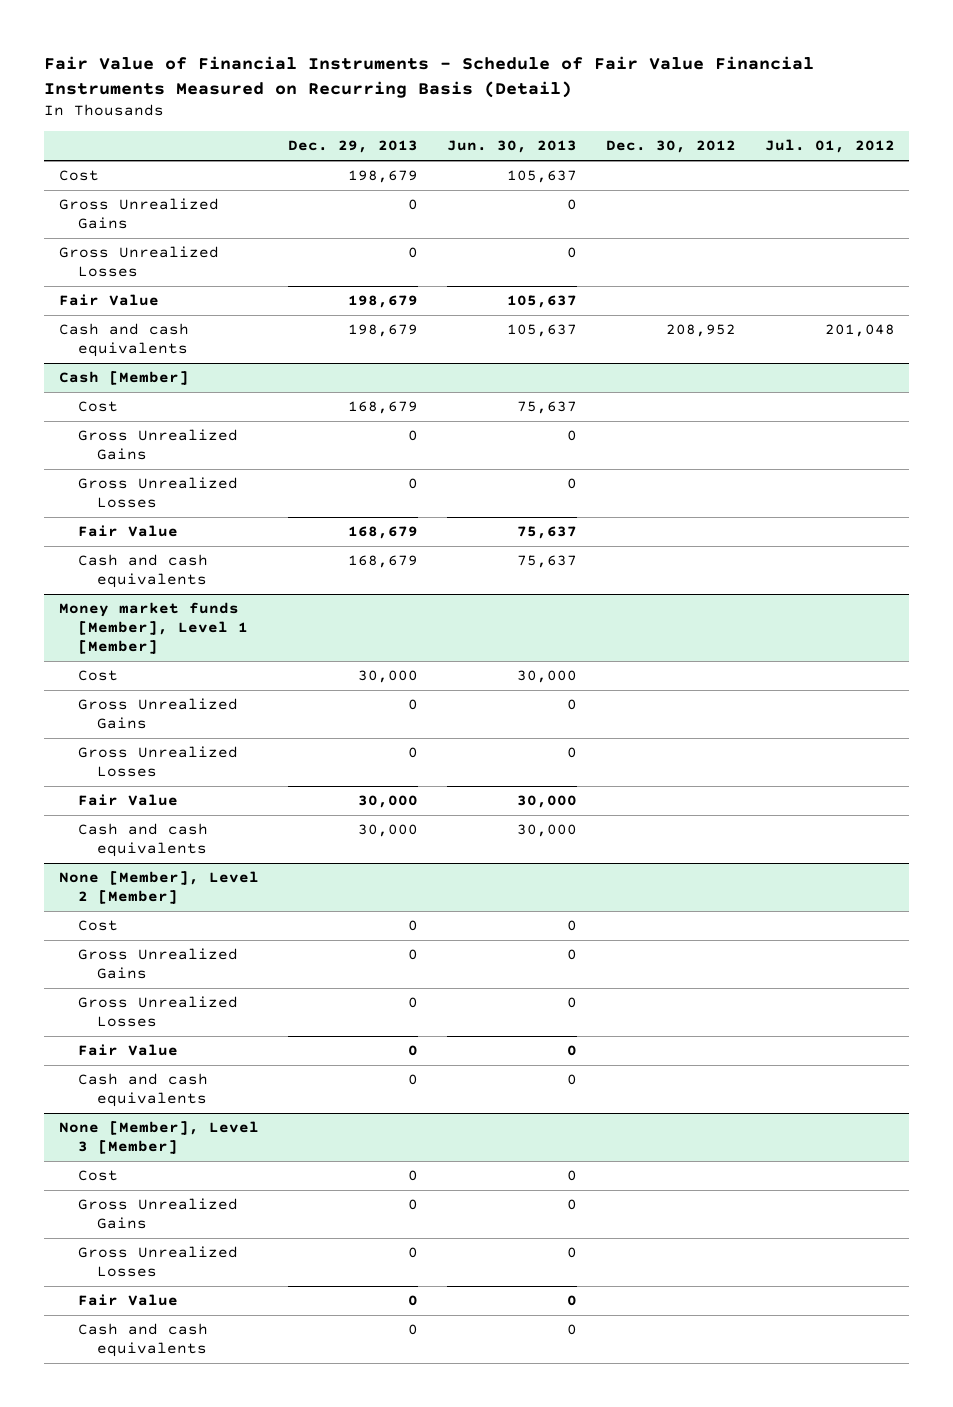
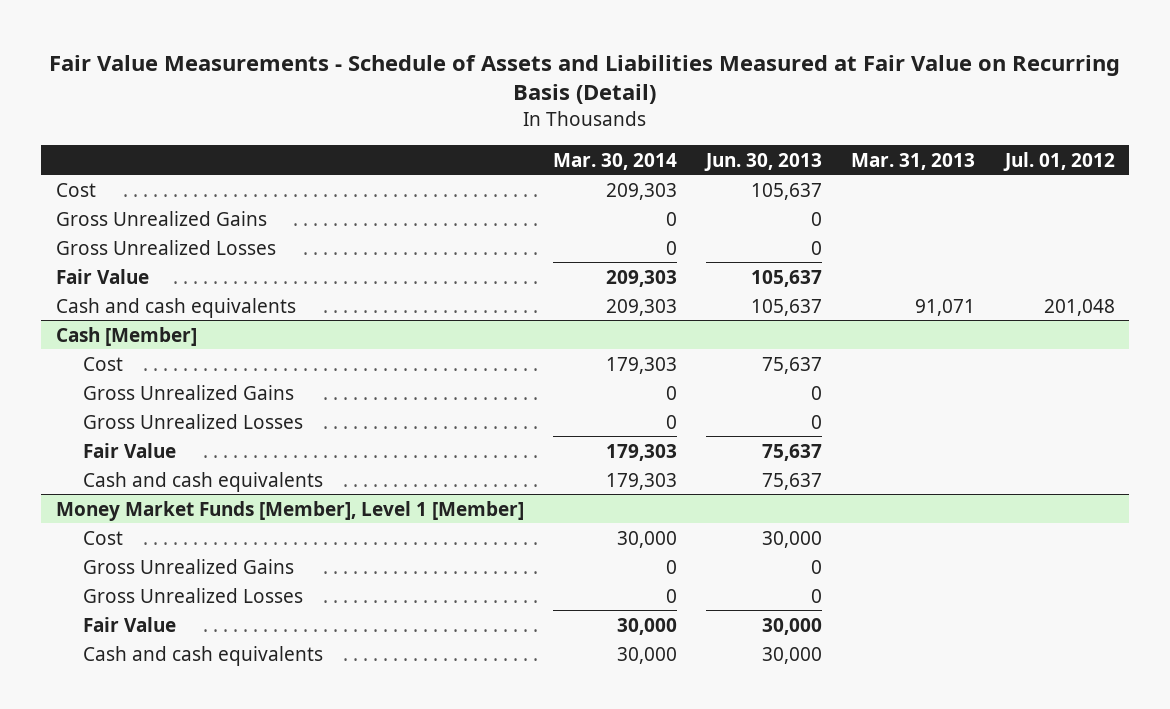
- Fair Value of Financial Instruments - Schedule of Fair Value Financial Instruments Measured on Recurring Basis (Detail)
+ Fair Value Measurements - Schedule of Assets and Liabilities Measured at Fair Value on Recurring Basis (Detail)
- | Dec. 29, 2013 | Jun. 30, 2013 | Dec. 30, 2012 | Jul. 01, 2012
+ | Mar. 30, 2014 | Jun. 30, 2013 | Mar. 31, 2013 | Jul. 01, 2012
- Money market funds [Member], Level 1 [Member]
+ Money Market Funds [Member], Level 1 [Member]
- None [Member], Level 2 [Member]
- Cost | 0 | 0 | |
- Gross Unrealized Gains | 0 | 0 | |
- Gross Unrealized Losses | 0 | 0 | |
- Fair Value | 0 | 0 | |
- Cash and cash equivalents | 0 | 0 | |
- None [Member], Level 3 [Member]
- Cost | 0 | 0 | |
- Gross Unrealized Gains | 0 | 0 | |
- Gross Unrealized Losses | 0 | 0 | |
- Fair Value | 0 | 0 | |
- Cash and cash equivalents | 0 | 0 | |

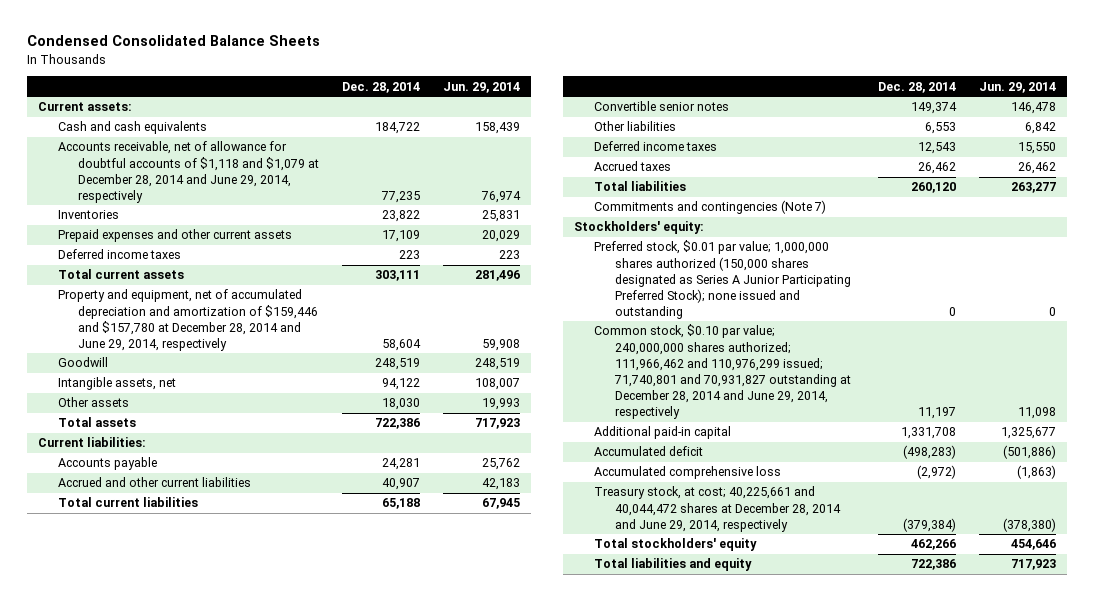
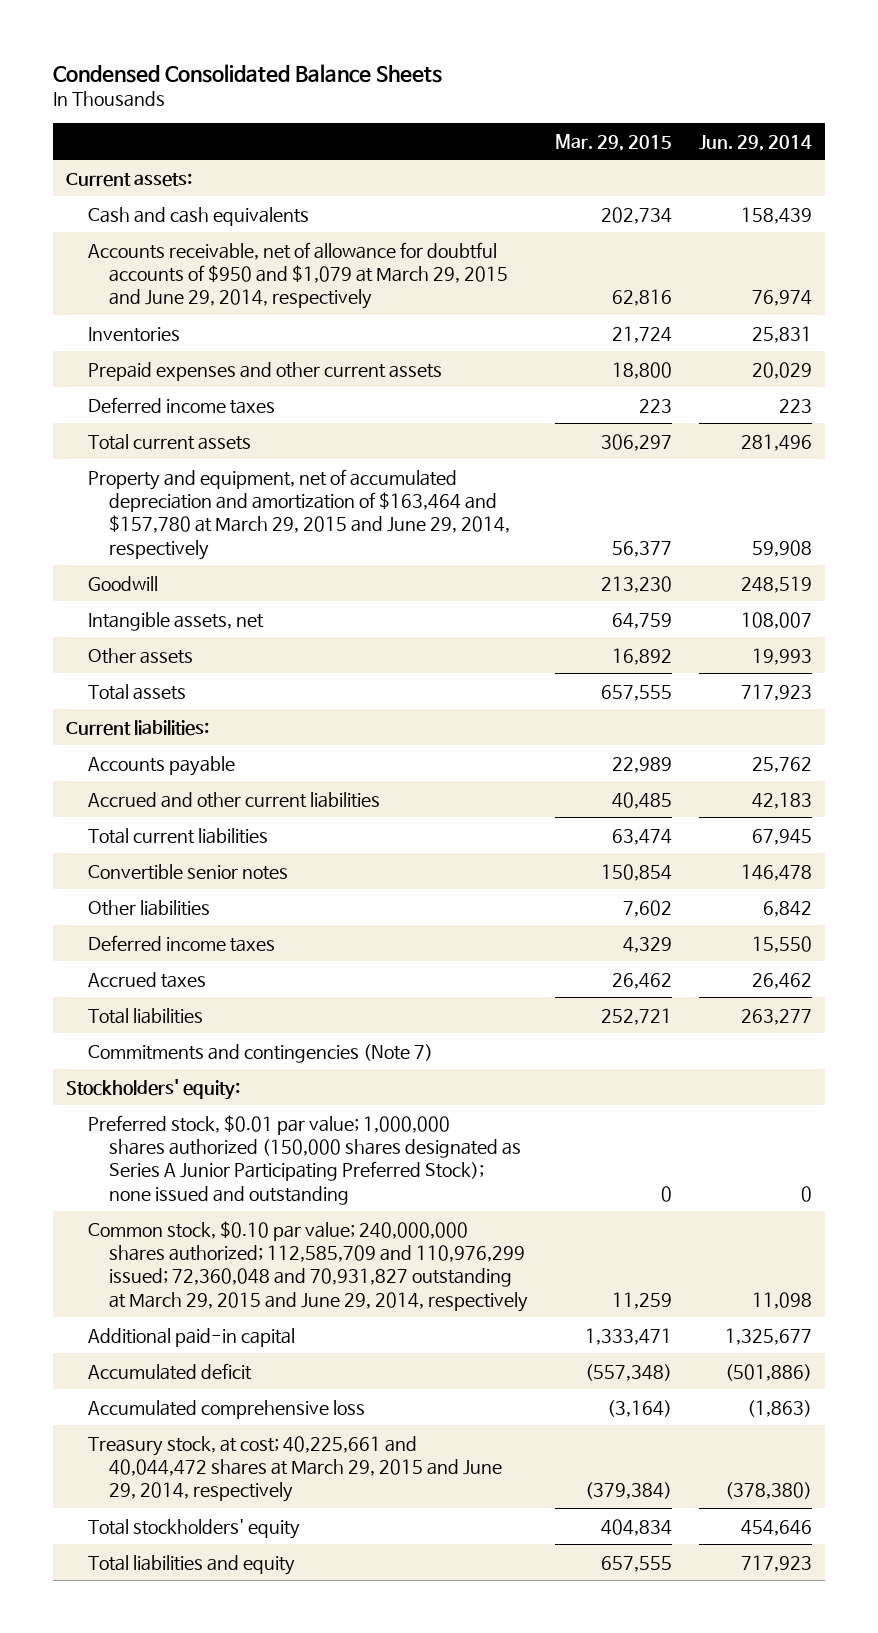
- | Dec. 28, 2014 | Jun. 29, 2014
+ | Mar. 29, 2015 | Jun. 29, 2014
- Accounts receivable, net of allowance for doubtful accounts of $1,118 and $1,079 at December 28, 2014 and June 29, 2014, respectively | 77,235 | 76,974
+ Accounts receivable, net of allowance for doubtful accounts of $950 and $1,079 at March 29, 2015 and June 29, 2014, respectively | 62,816 | 76,974
- Property and equipment, net of accumulated depreciation and amortization of $159,446 and $157,780 at December 28, 2014 and June 29, 2014, respectively | 58,604 | 59,908
+ Property and equipment, net of accumulated depreciation and amortization of $163,464 and $157,780 at March 29, 2015 and June 29, 2014, respectively | 56,377 | 59,908
- Common stock, $0.10 par value; 240,000,000 shares authorized; 111,966,462 and 110,976,299 issued; 71,740,801 and 70,931,827 outstanding at December 28, 2014 and June 29, 2014, respectively | 11,197 | 11,098
+ Common stock, $0.10 par value; 240,000,000 shares authorized; 112,585,709 and 110,976,299 issued; 72,360,048 and 70,931,827 outstanding at March 29, 2015 and June 29, 2014, respectively | 11,259 | 11,098
- Treasury stock, at cost; 40,225,661 and 40,044,472 shares at December 28, 2014 and June 29, 2014, respectively | (379,384) | (378,380)
+ Treasury stock, at cost; 40,225,661 and 40,044,472 shares at March 29, 2015 and June 29, 2014, respectively | (379,384) | (378,380)

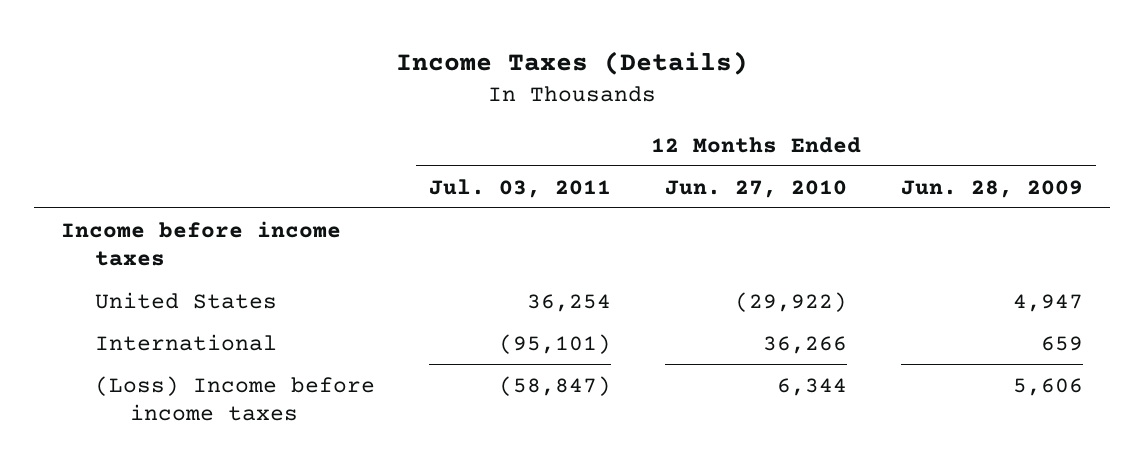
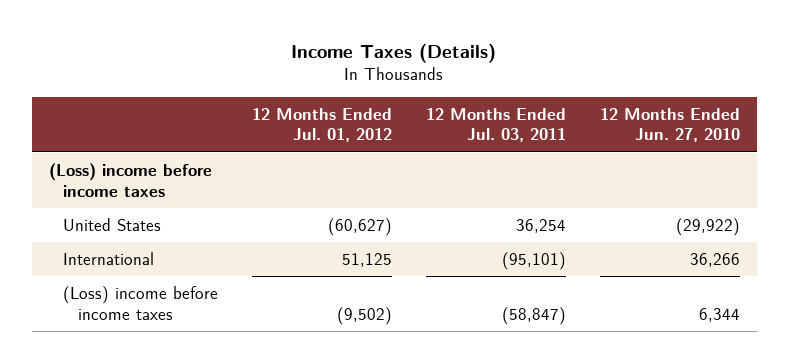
- | 12 Months Ended Jul. 03, 2011 | 12 Months Ended Jun. 27, 2010 | 12 Months Ended Jun. 28, 2009
+ | 12 Months Ended Jul. 01, 2012 | 12 Months Ended Jul. 03, 2011 | 12 Months Ended Jun. 27, 2010
- Income before income taxes
+ (Loss) income before income taxes
- (Loss) Income before income taxes | (58,847) | 6,344 | 5,606
+ (Loss) income before income taxes | (9,502) | (58,847) | 6,344

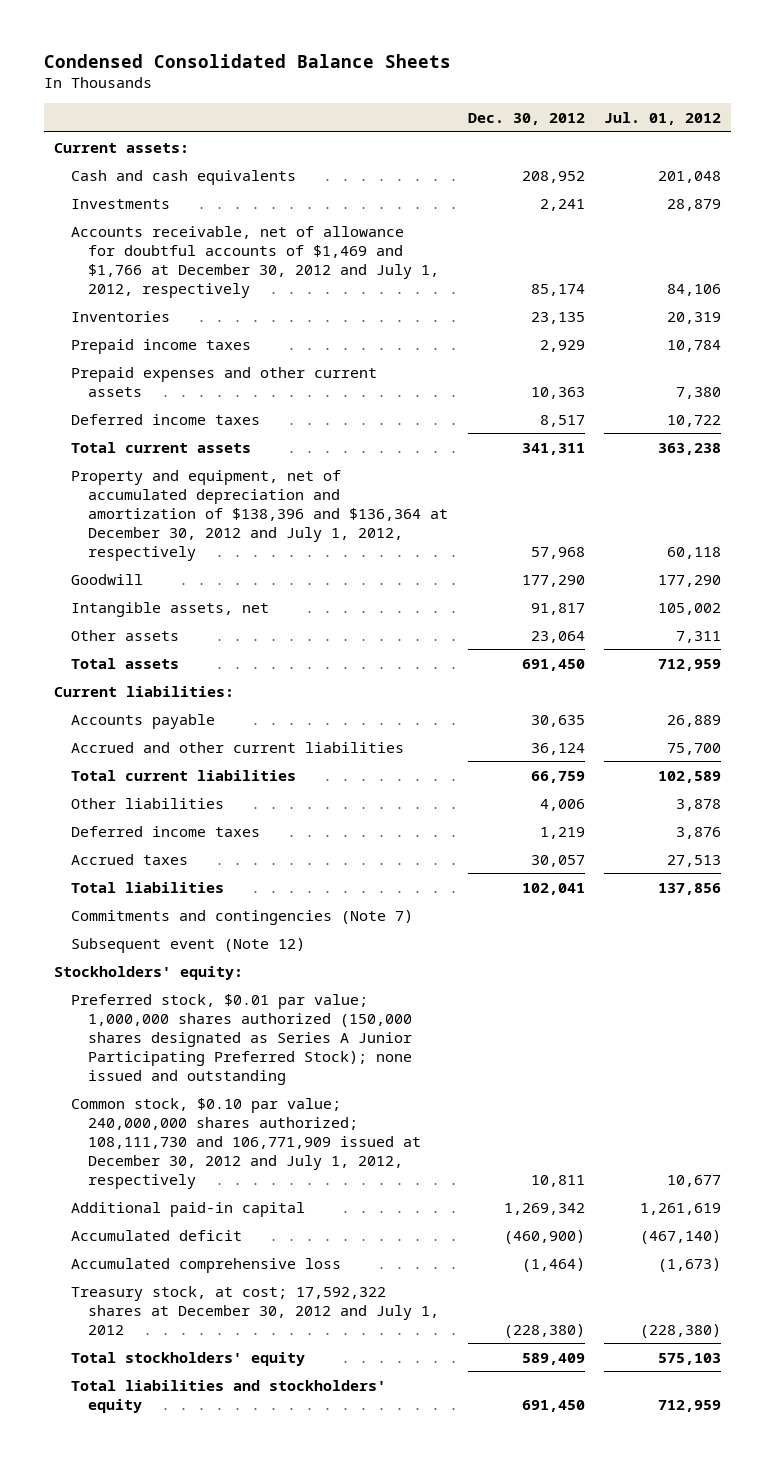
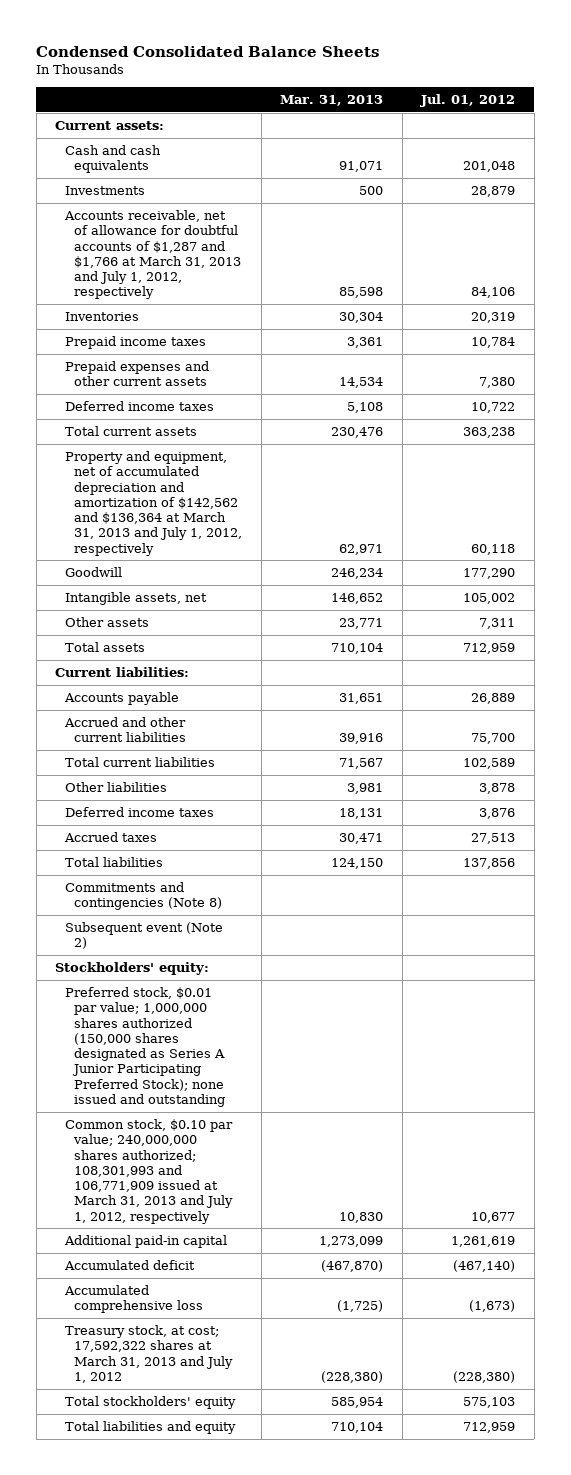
- | Dec. 30, 2012 | Jul. 01, 2012
+ | Mar. 31, 2013 | Jul. 01, 2012
- Accounts receivable, net of allowance for doubtful accounts of $1,469 and $1,766 at December 30, 2012 and July 1, 2012, respectively | 85,174 | 84,106
+ Accounts receivable, net of allowance for doubtful accounts of $1,287 and $1,766 at March 31, 2013 and July 1, 2012, respectively | 85,598 | 84,106
- Property and equipment, net of accumulated depreciation and amortization of $138,396 and $136,364 at December 30, 2012 and July 1, 2012, respectively | 57,968 | 60,118
+ Property and equipment, net of accumulated depreciation and amortization of $142,562 and $136,364 at March 31, 2013 and July 1, 2012, respectively | 62,971 | 60,118
- Commitments and contingencies (Note 7)
- Subsequent event (Note 12)
+ Commitments and contingencies (Note 8)
+ Subsequent event (Note 2)
- Common stock, $0.10 par value; 240,000,000 shares authorized; 108,111,730 and 106,771,909 issued at December 30, 2012 and July 1, 2012, respectively | 10,811 | 10,677
+ Common stock, $0.10 par value; 240,000,000 shares authorized; 108,301,993 and 106,771,909 issued at March 31, 2013 and July 1, 2012, respectively | 10,830 | 10,677
- Treasury stock, at cost; 17,592,322 shares at December 30, 2012 and July 1, 2012 | (228,380) | (228,380)
+ Treasury stock, at cost; 17,592,322 shares at March 31, 2013 and July 1, 2012 | (228,380) | (228,380)
- Total liabilities and stockholders' equity | 691,450 | 712,959
+ Total liabilities and equity | 710,104 | 712,959

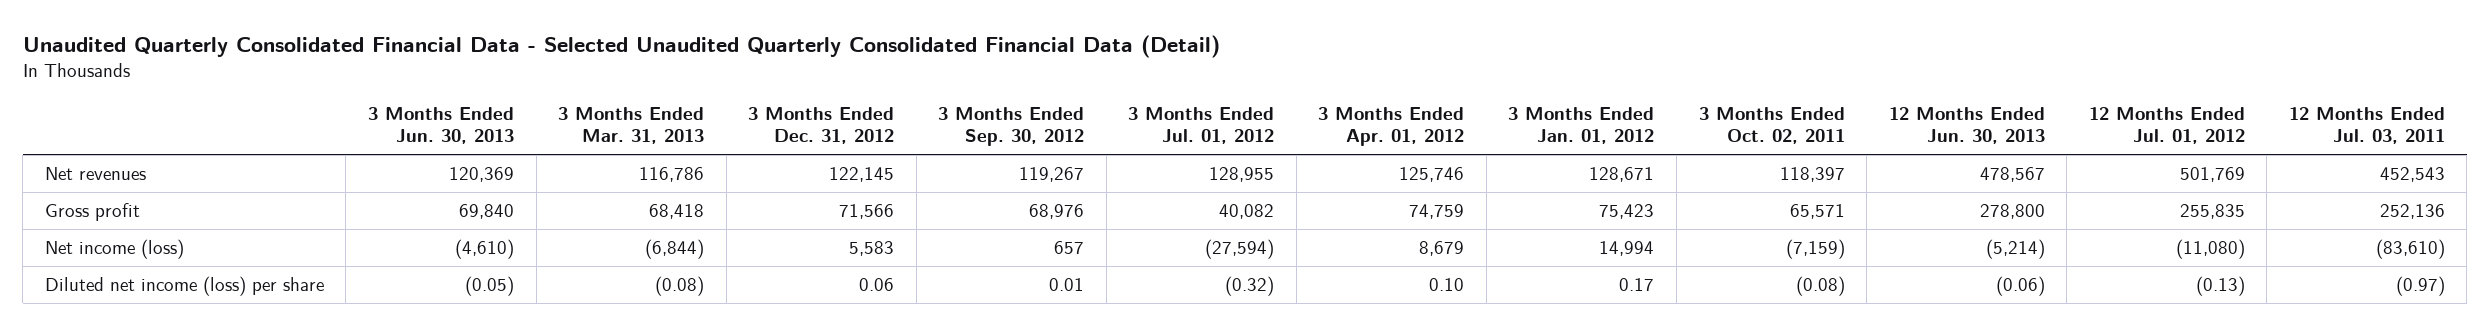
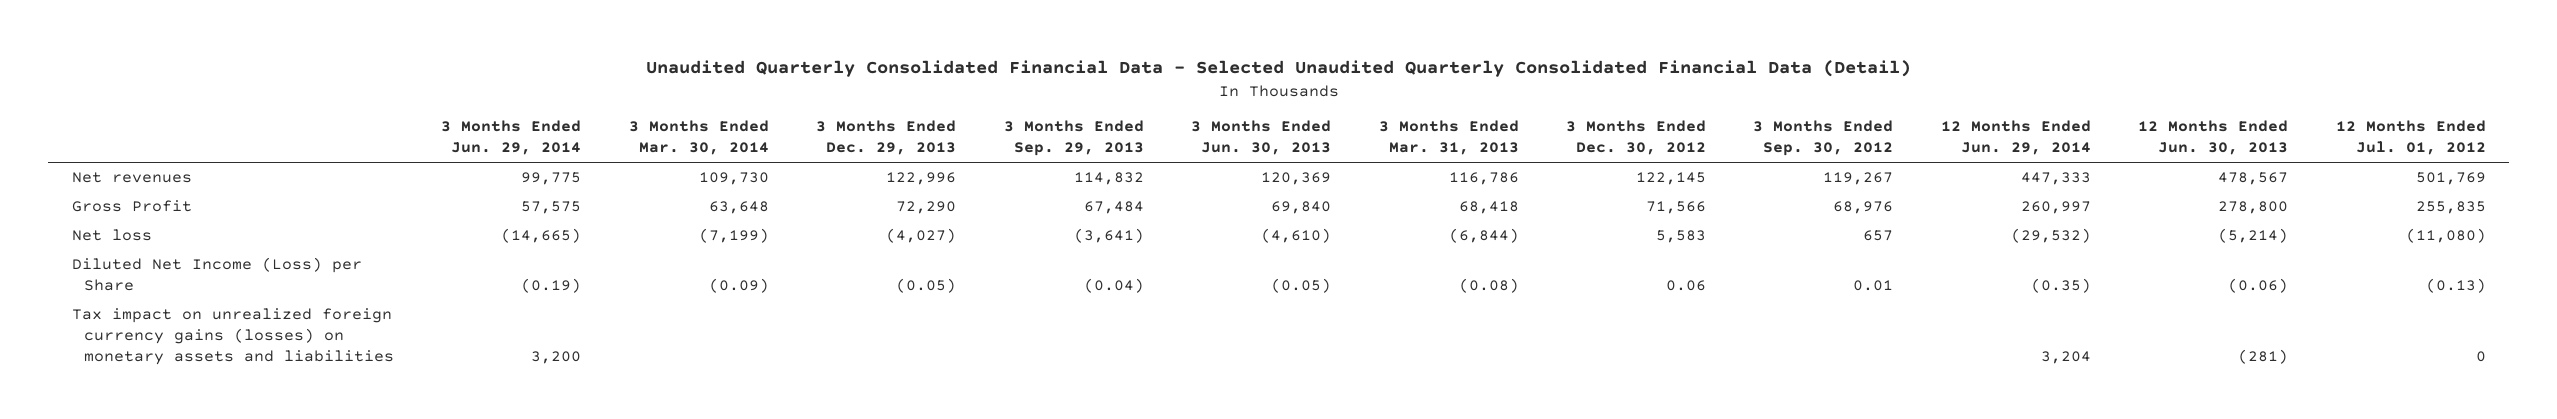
- | 3 Months Ended Jun. 30, 2013 | 3 Months Ended Mar. 31, 2013 | 3 Months Ended Dec. 31, 2012 | 3 Months Ended Sep. 30, 2012 | 3 Months Ended Jul. 01, 2012 | 3 Months Ended Apr. 01, 2012 | 3 Months Ended Jan. 01, 2012 | 3 Months Ended Oct. 02, 2011 | 12 Months Ended Jun. 30, 2013 | 12 Months Ended Jul. 01, 2012 | 12 Months Ended Jul. 03, 2011
+ | 3 Months Ended Jun. 29, 2014 | 3 Months Ended Mar. 30, 2014 | 3 Months Ended Dec. 29, 2013 | 3 Months Ended Sep. 29, 2013 | 3 Months Ended Jun. 30, 2013 | 3 Months Ended Mar. 31, 2013 | 3 Months Ended Dec. 30, 2012 | 3 Months Ended Sep. 30, 2012 | 12 Months Ended Jun. 29, 2014 | 12 Months Ended Jun. 30, 2013 | 12 Months Ended Jul. 01, 2012
- Gross profit | 69,840 | 68,418 | 71,566 | 68,976 | 40,082 | 74,759 | 75,423 | 65,571 | 278,800 | 255,835 | 252,136
- Net income (loss) | (4,610) | (6,844) | 5,583 | 657 | (27,594) | 8,679 | 14,994 | (7,159) | (5,214) | (11,080) | (83,610)
- Diluted net income (loss) per share | (0.05) | (0.08) | 0.06 | 0.01 | (0.32) | 0.10 | 0.17 | (0.08) | (0.06) | (0.13) | (0.97)
+ Gross Profit | 57,575 | 63,648 | 72,290 | 67,484 | 69,840 | 68,418 | 71,566 | 68,976 | 260,997 | 278,800 | 255,835
+ Net loss | (14,665) | (7,199) | (4,027) | (3,641) | (4,610) | (6,844) | 5,583 | 657 | (29,532) | (5,214) | (11,080)
+ Diluted Net Income (Loss) per Share | (0.19) | (0.09) | (0.05) | (0.04) | (0.05) | (0.08) | 0.06 | 0.01 | (0.35) | (0.06) | (0.13)
+ Tax impact on unrealized foreign currency gains (losses) on monetary assets and liabilities | 3,200 | | | | | | | | 3,204 | (281) | 0

